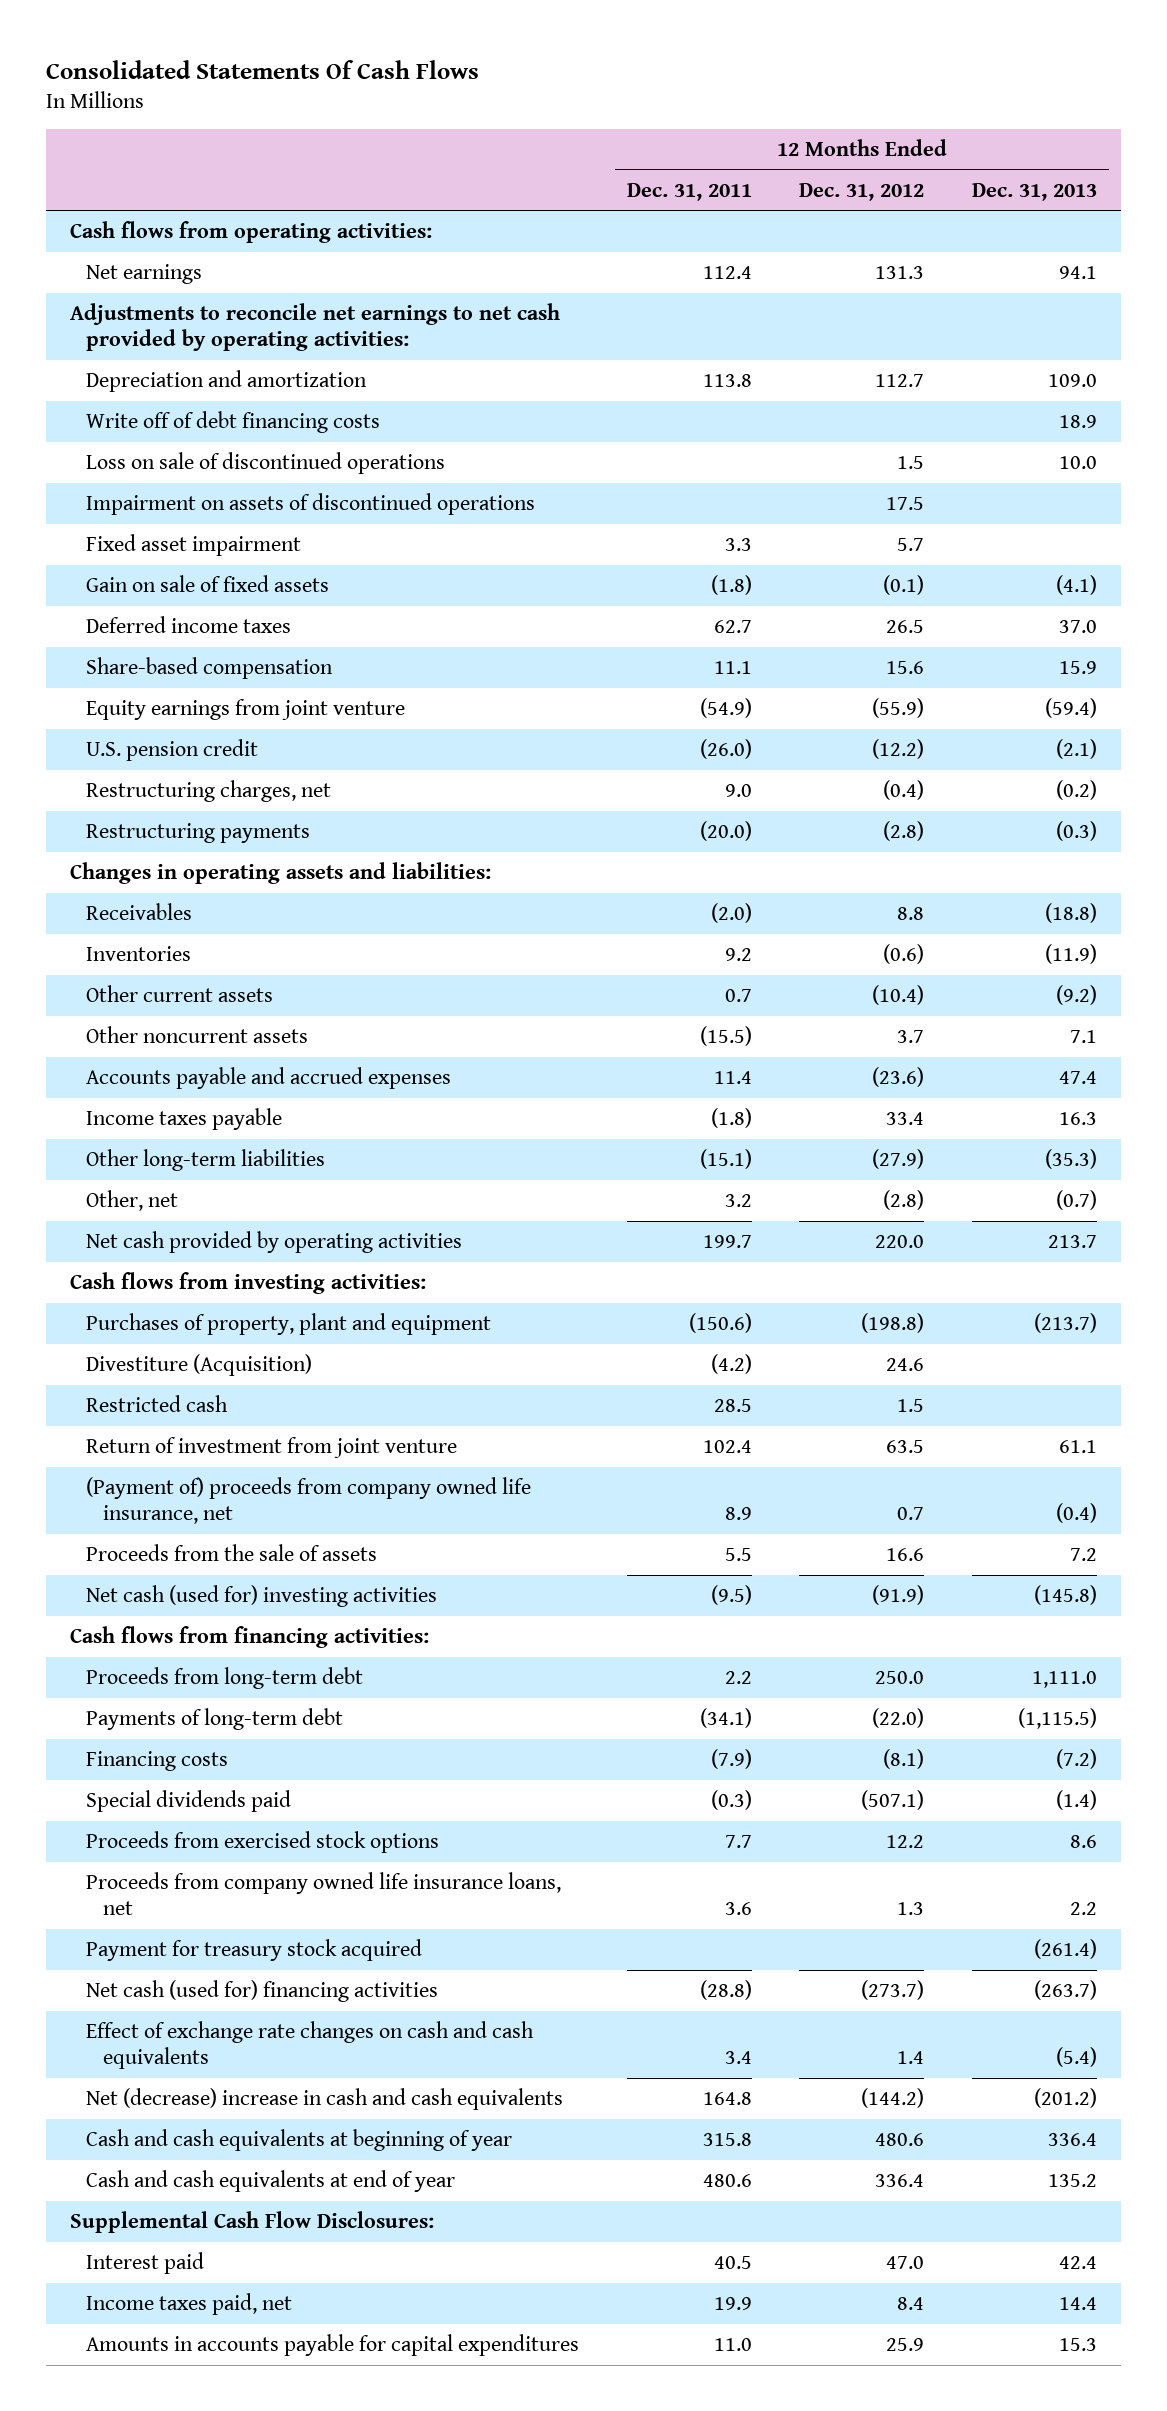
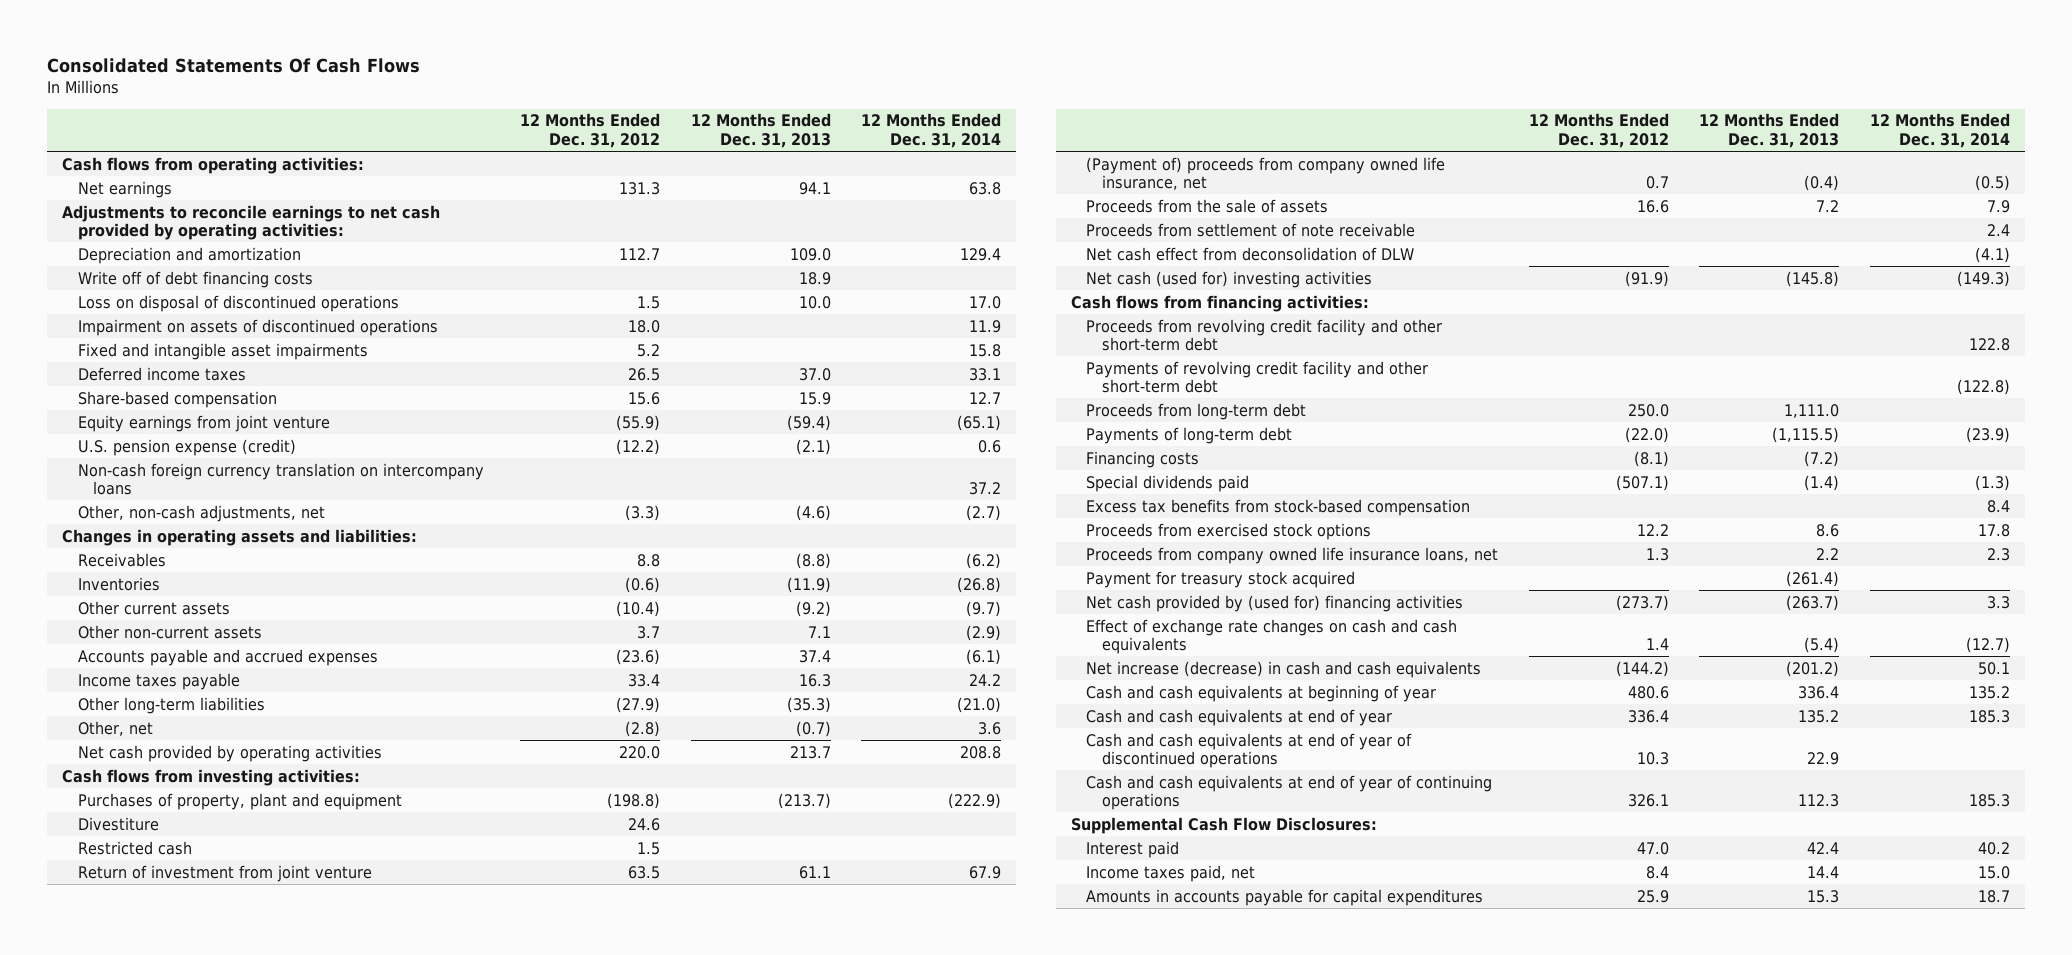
- | 12 Months Ended Dec. 31, 2011 | 12 Months Ended Dec. 31, 2012 | 12 Months Ended Dec. 31, 2013
+ | 12 Months Ended Dec. 31, 2012 | 12 Months Ended Dec. 31, 2013 | 12 Months Ended Dec. 31, 2014
- Adjustments to reconcile net earnings to net cash provided by operating activities:
+ Adjustments to reconcile earnings to net cash provided by operating activities:
- Loss on sale of discontinued operations | | 1.5 | 10.0
- Impairment on assets of discontinued operations | | 17.5 |
- Fixed asset impairment | 3.3 | 5.7 |
- Gain on sale of fixed assets | (1.8) | (0.1) | (4.1)
+ Loss on disposal of discontinued operations | 1.5 | 10.0 | 17.0
+ Impairment on assets of discontinued operations | 18.0 | | 11.9
+ Fixed and intangible asset impairments | 5.2 | | 15.8
- U.S. pension credit | (26.0) | (12.2) | (2.1)
- Restructuring charges, net | 9.0 | (0.4) | (0.2)
- Restructuring payments | (20.0) | (2.8) | (0.3)
+ U.S. pension expense (credit) | (12.2) | (2.1) | 0.6
+ Non-cash foreign currency translation on intercompany loans | | | 37.2
+ Other, non-cash adjustments, net | (3.3) | (4.6) | (2.7)
- Receivables | (2.0) | 8.8 | (18.8)
+ Receivables | 8.8 | (8.8) | (6.2)
- Other noncurrent assets | (15.5) | 3.7 | 7.1
- Accounts payable and accrued expenses | 11.4 | (23.6) | 47.4
+ Other non-current assets | 3.7 | 7.1 | (2.9)
+ Accounts payable and accrued expenses | (23.6) | 37.4 | (6.1)
- Divestiture (Acquisition) | (4.2) | 24.6 |
+ Divestiture | 24.6 | |
+ Proceeds from settlement of note receivable | | | 2.4
+ Net cash effect from deconsolidation of DLW | | | (4.1)
+ Proceeds from revolving credit facility and other short-term debt | | | 122.8
+ Payments of revolving credit facility and other short-term debt | | | (122.8)
+ Excess tax benefits from stock-based compensation | | | 8.4
- Net cash (used for) financing activities | (28.8) | (273.7) | (263.7)
+ Net cash provided by (used for) financing activities | (273.7) | (263.7) | 3.3
- Net (decrease) increase in cash and cash equivalents | 164.8 | (144.2) | (201.2)
+ Net increase (decrease) in cash and cash equivalents | (144.2) | (201.2) | 50.1
+ Cash and cash equivalents at end of year of discontinued operations | 10.3 | 22.9 |
+ Cash and cash equivalents at end of year of continuing operations | 326.1 | 112.3 | 185.3

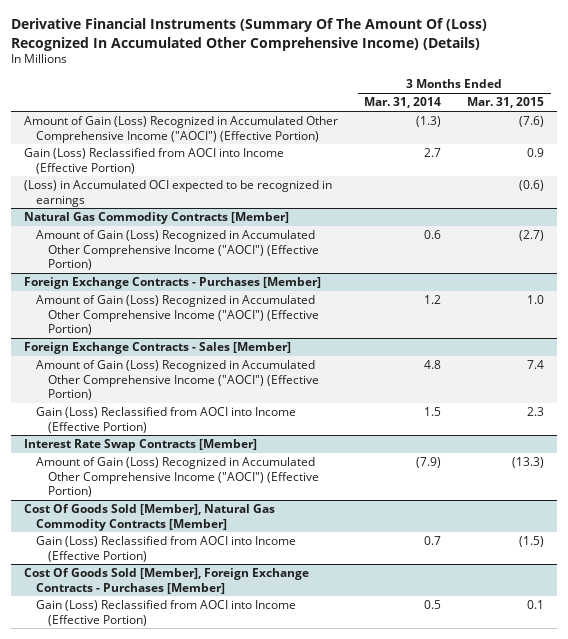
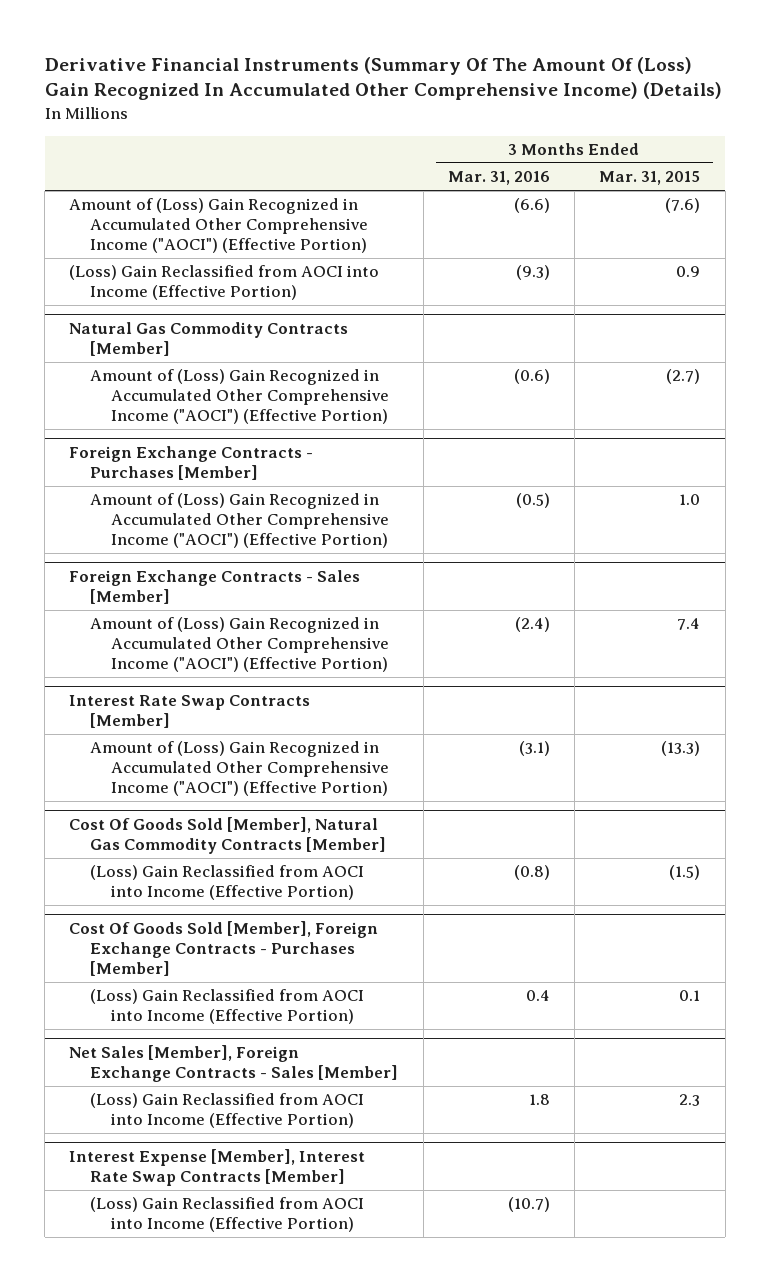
- Derivative Financial Instruments (Summary Of The Amount Of (Loss) Recognized In Accumulated Other Comprehensive Income) (Details)
+ Derivative Financial Instruments (Summary Of The Amount Of (Loss) Gain Recognized In Accumulated Other Comprehensive Income) (Details)
- | 3 Months Ended Mar. 31, 2014 | 3 Months Ended Mar. 31, 2015
+ | 3 Months Ended Mar. 31, 2016 | 3 Months Ended Mar. 31, 2015
- Amount of Gain (Loss) Recognized in Accumulated Other Comprehensive Income ("AOCI") (Effective Portion) | (1.3) | (7.6)
- Gain (Loss) Reclassified from AOCI into Income (Effective Portion) | 2.7 | 0.9
- (Loss) in Accumulated OCI expected to be recognized in earnings | | (0.6)
+ Amount of (Loss) Gain Recognized in Accumulated Other Comprehensive Income ("AOCI") (Effective Portion) | (6.6) | (7.6)
+ (Loss) Gain Reclassified from AOCI into Income (Effective Portion) | (9.3) | 0.9
@ Natural Gas Commodity Contracts [Member]
- Amount of Gain (Loss) Recognized in Accumulated Other Comprehensive Income ("AOCI") (Effective Portion) | 0.6 | (2.7)
+ Amount of (Loss) Gain Recognized in Accumulated Other Comprehensive Income ("AOCI") (Effective Portion) | (0.6) | (2.7)
@ Foreign Exchange Contracts - Purchases [Member]
- Amount of Gain (Loss) Recognized in Accumulated Other Comprehensive Income ("AOCI") (Effective Portion) | 1.2 | 1.0
+ Amount of (Loss) Gain Recognized in Accumulated Other Comprehensive Income ("AOCI") (Effective Portion) | (0.5) | 1.0
@ Foreign Exchange Contracts - Sales [Member]
- Amount of Gain (Loss) Recognized in Accumulated Other Comprehensive Income ("AOCI") (Effective Portion) | 4.8 | 7.4
- Gain (Loss) Reclassified from AOCI into Income (Effective Portion) | 1.5 | 2.3
+ Amount of (Loss) Gain Recognized in Accumulated Other Comprehensive Income ("AOCI") (Effective Portion) | (2.4) | 7.4
@ Interest Rate Swap Contracts [Member]
- Amount of Gain (Loss) Recognized in Accumulated Other Comprehensive Income ("AOCI") (Effective Portion) | (7.9) | (13.3)
+ Amount of (Loss) Gain Recognized in Accumulated Other Comprehensive Income ("AOCI") (Effective Portion) | (3.1) | (13.3)
@ Cost Of Goods Sold [Member], Natural Gas Commodity Contracts [Member]
- Gain (Loss) Reclassified from AOCI into Income (Effective Portion) | 0.7 | (1.5)
+ (Loss) Gain Reclassified from AOCI into Income (Effective Portion) | (0.8) | (1.5)
@ Cost Of Goods Sold [Member], Foreign Exchange Contracts - Purchases [Member]
- Gain (Loss) Reclassified from AOCI into Income (Effective Portion) | 0.5 | 0.1
+ (Loss) Gain Reclassified from AOCI into Income (Effective Portion) | 0.4 | 0.1
+ Net Sales [Member], Foreign Exchange Contracts - Sales [Member]
+ (Loss) Gain Reclassified from AOCI into Income (Effective Portion) | 1.8 | 2.3
+ Interest Expense [Member], Interest Rate Swap Contracts [Member]
+ (Loss) Gain Reclassified from AOCI into Income (Effective Portion) | (10.7) |

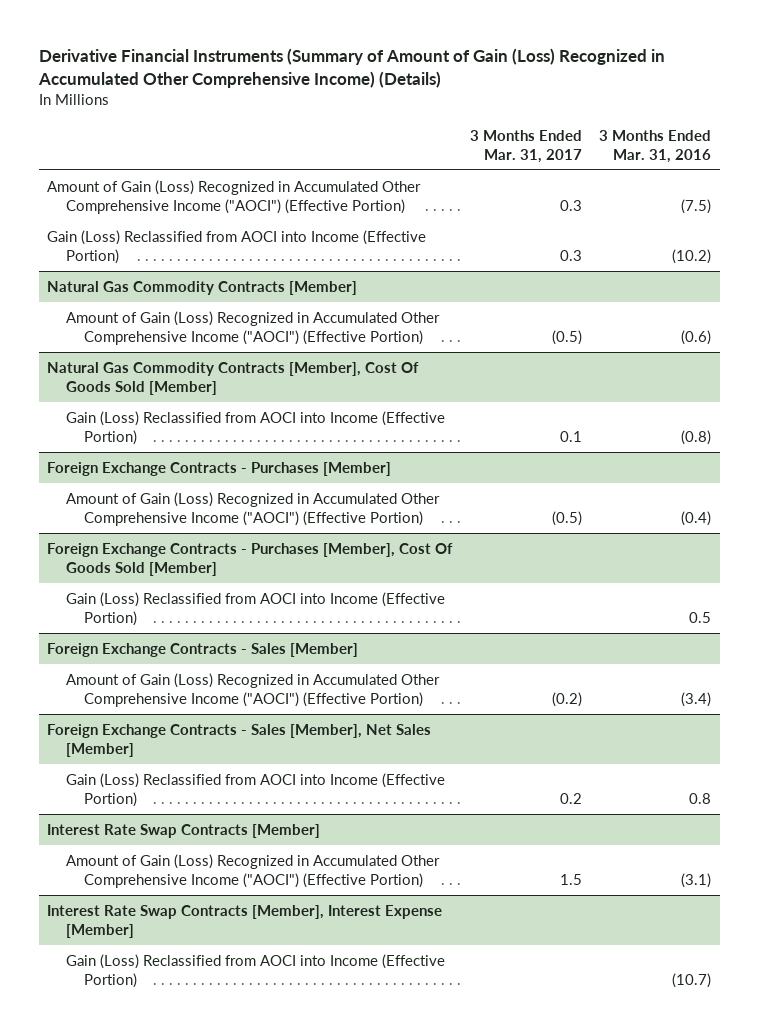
- Derivative Financial Instruments (Summary Of The Amount Of (Loss) Gain Recognized In Accumulated Other Comprehensive Income) (Details)
+ Derivative Financial Instruments (Summary of Amount of Gain (Loss) Recognized in Accumulated Other Comprehensive Income) (Details)
- | 3 Months Ended Mar. 31, 2016 | 3 Months Ended Mar. 31, 2015
+ | 3 Months Ended Mar. 31, 2017 | 3 Months Ended Mar. 31, 2016
- Amount of (Loss) Gain Recognized in Accumulated Other Comprehensive Income ("AOCI") (Effective Portion) | (6.6) | (7.6)
- (Loss) Gain Reclassified from AOCI into Income (Effective Portion) | (9.3) | 0.9
+ Amount of Gain (Loss) Recognized in Accumulated Other Comprehensive Income ("AOCI") (Effective Portion) | 0.3 | (7.5)
+ Gain (Loss) Reclassified from AOCI into Income (Effective Portion) | 0.3 | (10.2)
@ Natural Gas Commodity Contracts [Member]
- Amount of (Loss) Gain Recognized in Accumulated Other Comprehensive Income ("AOCI") (Effective Portion) | (0.6) | (2.7)
+ Amount of Gain (Loss) Recognized in Accumulated Other Comprehensive Income ("AOCI") (Effective Portion) | (0.5) | (0.6)
+ Natural Gas Commodity Contracts [Member], Cost Of Goods Sold [Member]
+ Gain (Loss) Reclassified from AOCI into Income (Effective Portion) | 0.1 | (0.8)
@ Foreign Exchange Contracts - Purchases [Member]
- Amount of (Loss) Gain Recognized in Accumulated Other Comprehensive Income ("AOCI") (Effective Portion) | (0.5) | 1.0
+ Amount of Gain (Loss) Recognized in Accumulated Other Comprehensive Income ("AOCI") (Effective Portion) | (0.5) | (0.4)
+ Foreign Exchange Contracts - Purchases [Member], Cost Of Goods Sold [Member]
+ Gain (Loss) Reclassified from AOCI into Income (Effective Portion) | | 0.5
@ Foreign Exchange Contracts - Sales [Member]
- Amount of (Loss) Gain Recognized in Accumulated Other Comprehensive Income ("AOCI") (Effective Portion) | (2.4) | 7.4
+ Amount of Gain (Loss) Recognized in Accumulated Other Comprehensive Income ("AOCI") (Effective Portion) | (0.2) | (3.4)
+ Foreign Exchange Contracts - Sales [Member], Net Sales [Member]
+ Gain (Loss) Reclassified from AOCI into Income (Effective Portion) | 0.2 | 0.8
@ Interest Rate Swap Contracts [Member]
- Amount of (Loss) Gain Recognized in Accumulated Other Comprehensive Income ("AOCI") (Effective Portion) | (3.1) | (13.3)
- Cost Of Goods Sold [Member], Natural Gas Commodity Contracts [Member]
- (Loss) Gain Reclassified from AOCI into Income (Effective Portion) | (0.8) | (1.5)
- Cost Of Goods Sold [Member], Foreign Exchange Contracts - Purchases [Member]
- (Loss) Gain Reclassified from AOCI into Income (Effective Portion) | 0.4 | 0.1
- Net Sales [Member], Foreign Exchange Contracts - Sales [Member]
- (Loss) Gain Reclassified from AOCI into Income (Effective Portion) | 1.8 | 2.3
- Interest Expense [Member], Interest Rate Swap Contracts [Member]
- (Loss) Gain Reclassified from AOCI into Income (Effective Portion) | (10.7) |
@ Interest Rate Swap Contracts [Member]
+ Amount of Gain (Loss) Recognized in Accumulated Other Comprehensive Income ("AOCI") (Effective Portion) | 1.5 | (3.1)
+ Interest Rate Swap Contracts [Member], Interest Expense [Member]
+ Gain (Loss) Reclassified from AOCI into Income (Effective Portion) | | (10.7)

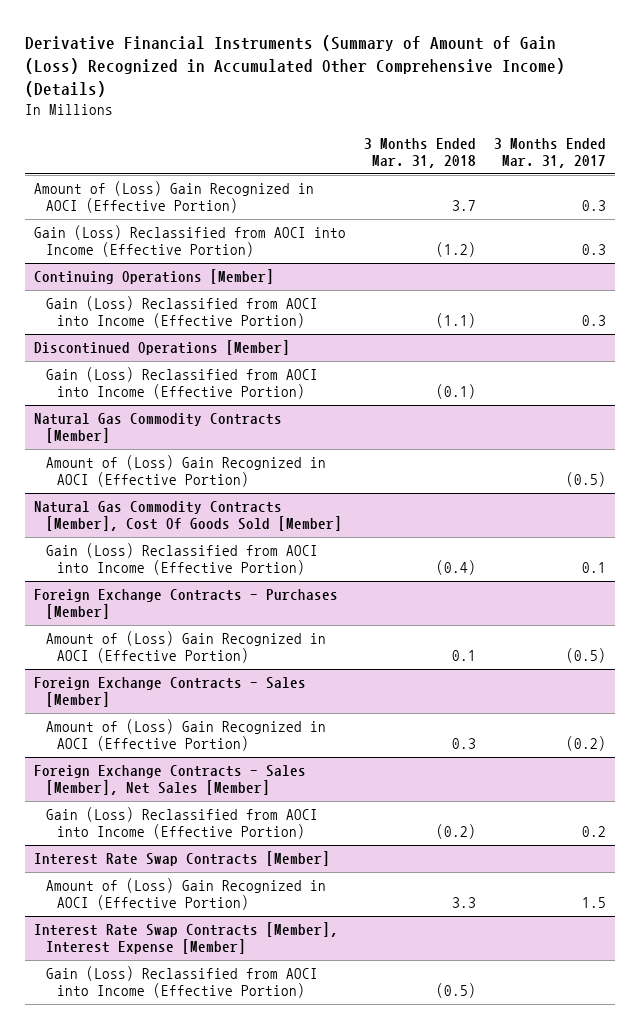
- | 3 Months Ended Mar. 31, 2017 | 3 Months Ended Mar. 31, 2016
+ | 3 Months Ended Mar. 31, 2018 | 3 Months Ended Mar. 31, 2017
- Amount of Gain (Loss) Recognized in Accumulated Other Comprehensive Income ("AOCI") (Effective Portion) | 0.3 | (7.5)
+ Amount of (Loss) Gain Recognized in AOCI (Effective Portion) | 3.7 | 0.3
+ Continuing Operations [Member]
+ Gain (Loss) Reclassified from AOCI into Income (Effective Portion) | (1.1) | 0.3
+ Discontinued Operations [Member]
+ Gain (Loss) Reclassified from AOCI into Income (Effective Portion) | (0.1) |
@ Natural Gas Commodity Contracts [Member]
- Amount of Gain (Loss) Recognized in Accumulated Other Comprehensive Income ("AOCI") (Effective Portion) | (0.5) | (0.6)
+ Amount of (Loss) Gain Recognized in AOCI (Effective Portion) | | (0.5)
@ Foreign Exchange Contracts - Purchases [Member]
- Amount of Gain (Loss) Recognized in Accumulated Other Comprehensive Income ("AOCI") (Effective Portion) | (0.5) | (0.4)
- Foreign Exchange Contracts - Purchases [Member], Cost Of Goods Sold [Member]
- Gain (Loss) Reclassified from AOCI into Income (Effective Portion) | | 0.5
@ Foreign Exchange Contracts - Purchases [Member]
+ Amount of (Loss) Gain Recognized in AOCI (Effective Portion) | 0.1 | (0.5)
@ Foreign Exchange Contracts - Sales [Member]
- Amount of Gain (Loss) Recognized in Accumulated Other Comprehensive Income ("AOCI") (Effective Portion) | (0.2) | (3.4)
+ Amount of (Loss) Gain Recognized in AOCI (Effective Portion) | 0.3 | (0.2)
@ Interest Rate Swap Contracts [Member]
- Amount of Gain (Loss) Recognized in Accumulated Other Comprehensive Income ("AOCI") (Effective Portion) | 1.5 | (3.1)
+ Amount of (Loss) Gain Recognized in AOCI (Effective Portion) | 3.3 | 1.5

